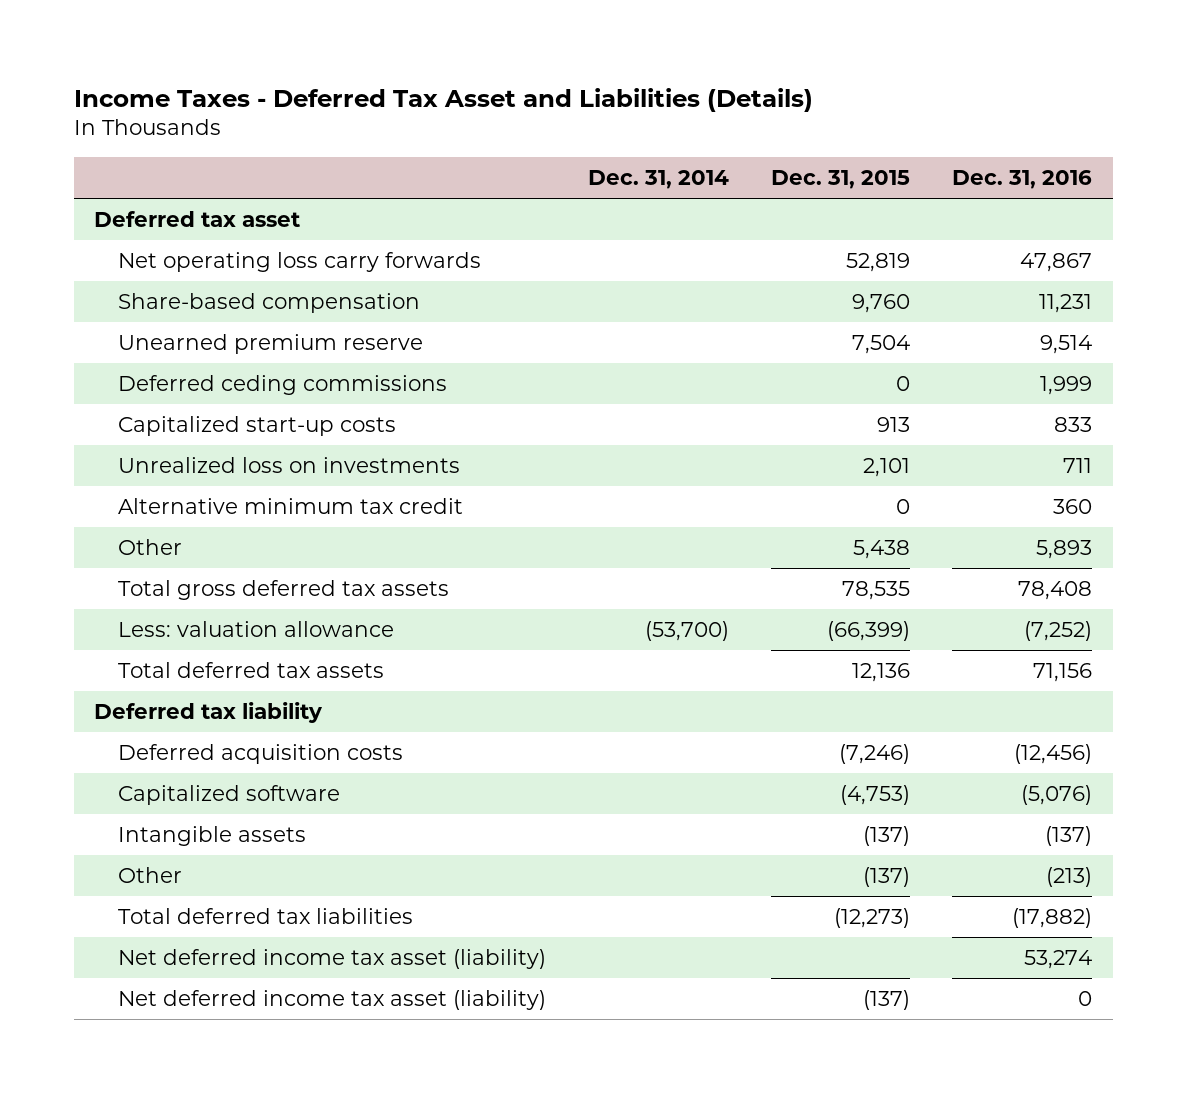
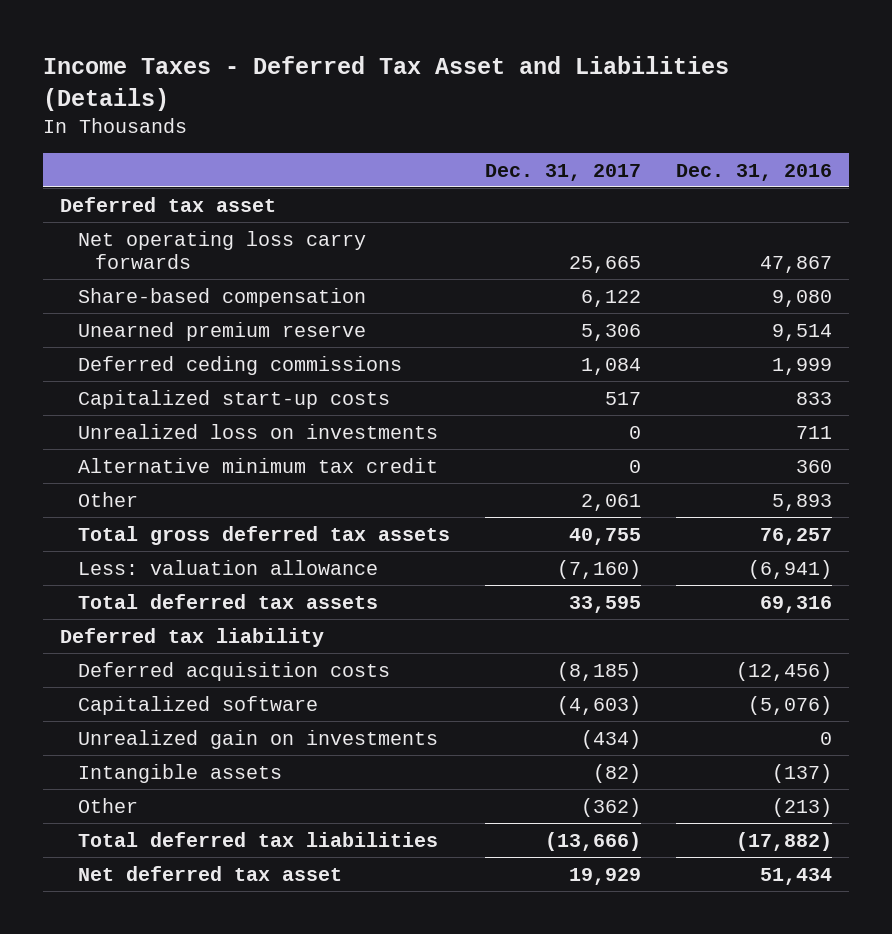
- | Dec. 31, 2014 | Dec. 31, 2015 | Dec. 31, 2016
+ | Dec. 31, 2017 | Dec. 31, 2016
- Share-based compensation | | 9,760 | 11,231
+ Share-based compensation | 6,122 | 9,080
- Total gross deferred tax assets | | 78,535 | 78,408
- Less: valuation allowance | (53,700) | (66,399) | (7,252)
- Total deferred tax assets | | 12,136 | 71,156
+ Total gross deferred tax assets | 40,755 | 76,257
+ Less: valuation allowance | (7,160) | (6,941)
+ Total deferred tax assets | 33,595 | 69,316
+ Unrealized gain on investments | (434) | 0
- Net deferred income tax asset (liability) | | | 53,274
- Net deferred income tax asset (liability) | | (137) | 0
+ Net deferred tax asset | 19,929 | 51,434

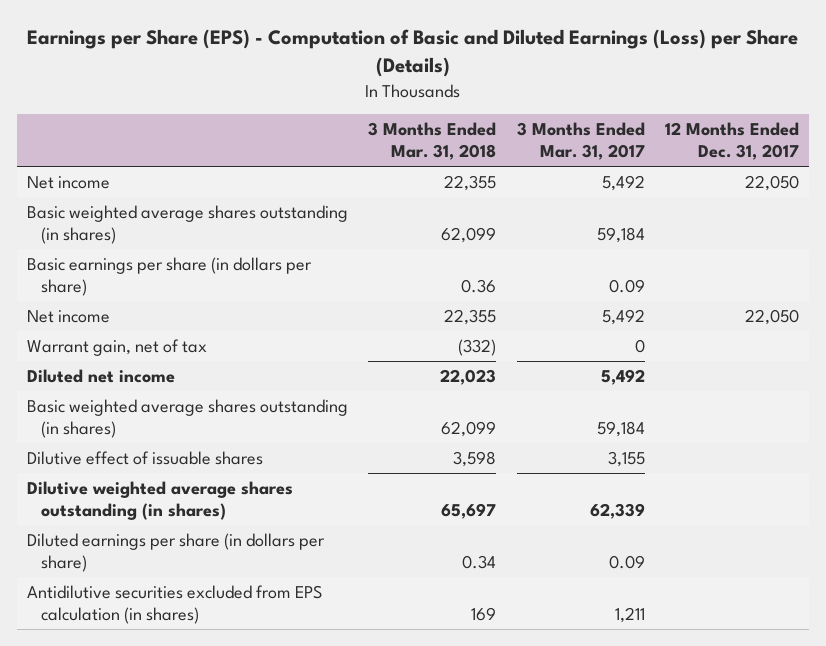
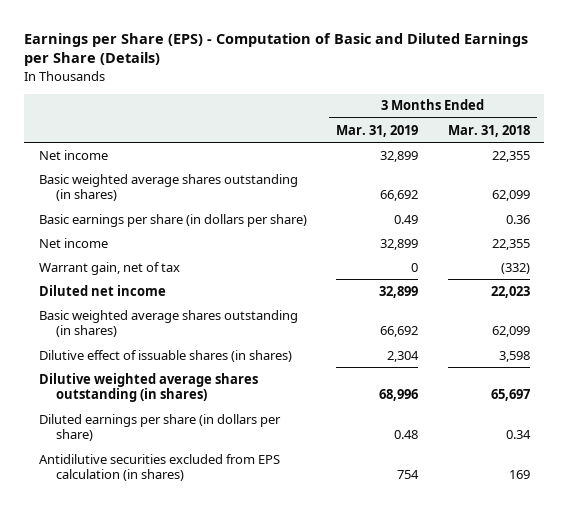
- Earnings per Share (EPS) - Computation of Basic and Diluted Earnings (Loss) per Share (Details)
+ Earnings per Share (EPS) - Computation of Basic and Diluted Earnings per Share (Details)
- | 3 Months Ended Mar. 31, 2018 | 3 Months Ended Mar. 31, 2017 | 12 Months Ended Dec. 31, 2017
+ | 3 Months Ended Mar. 31, 2019 | 3 Months Ended Mar. 31, 2018
- Dilutive effect of issuable shares | 3,598 | 3,155 |
+ Dilutive effect of issuable shares (in shares) | 2,304 | 3,598

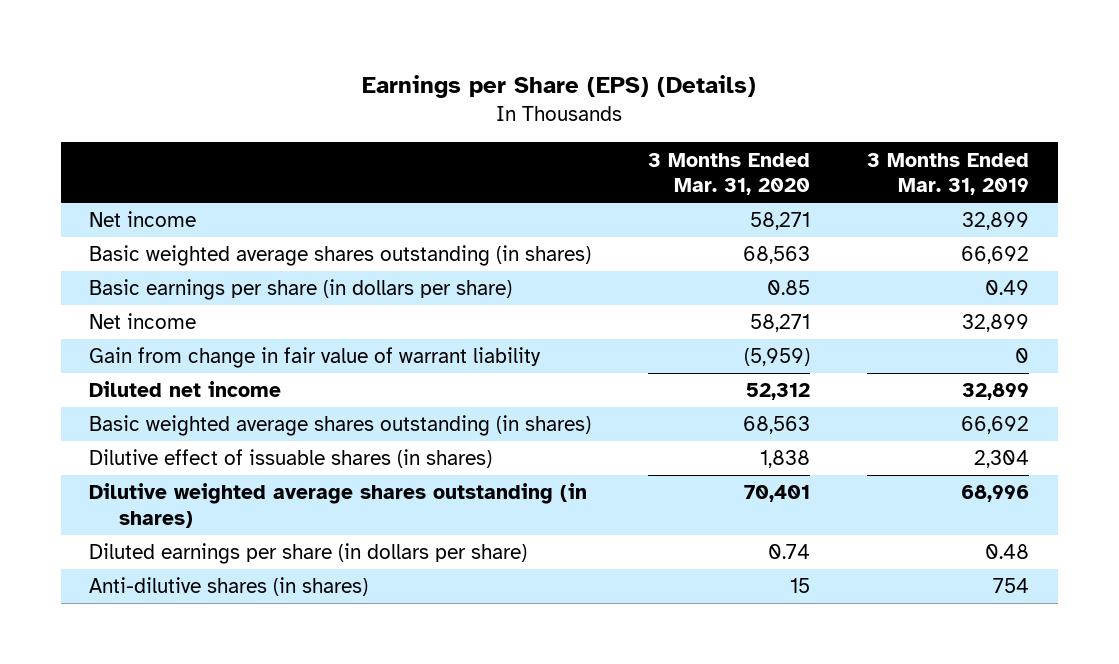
- Earnings per Share (EPS) - Computation of Basic and Diluted Earnings per Share (Details)
+ Earnings per Share (EPS) (Details)
- | 3 Months Ended Mar. 31, 2019 | 3 Months Ended Mar. 31, 2018
+ | 3 Months Ended Mar. 31, 2020 | 3 Months Ended Mar. 31, 2019
- Warrant gain, net of tax | 0 | (332)
+ Gain from change in fair value of warrant liability | (5,959) | 0
- Antidilutive securities excluded from EPS calculation (in shares) | 754 | 169
+ Anti-dilutive shares (in shares) | 15 | 754

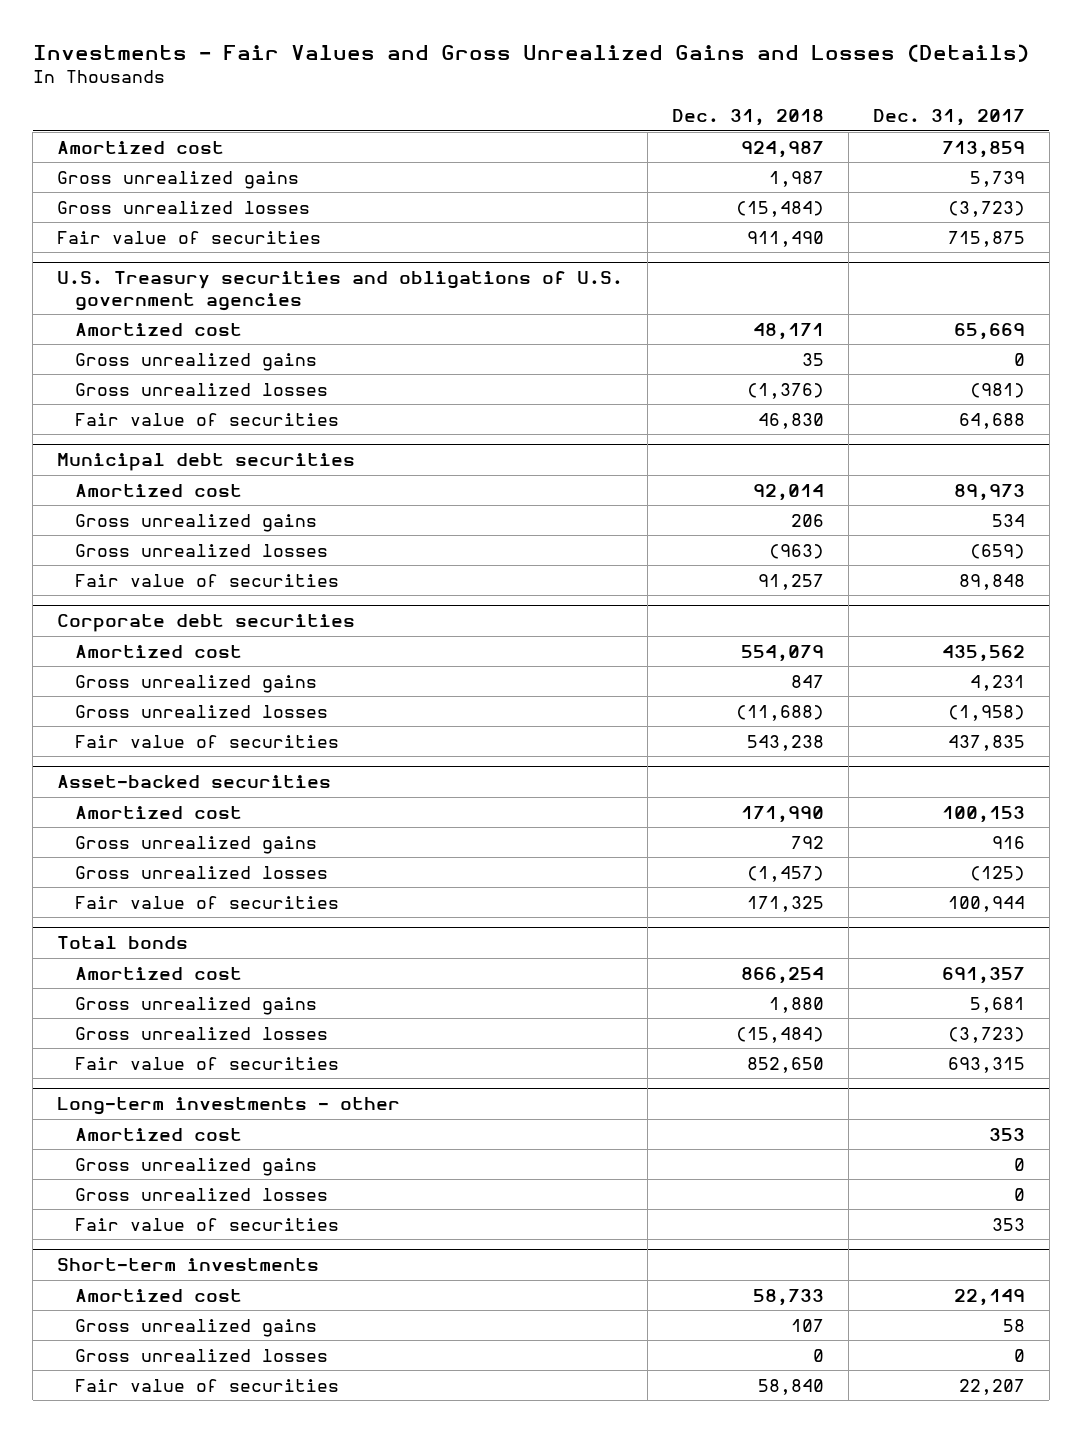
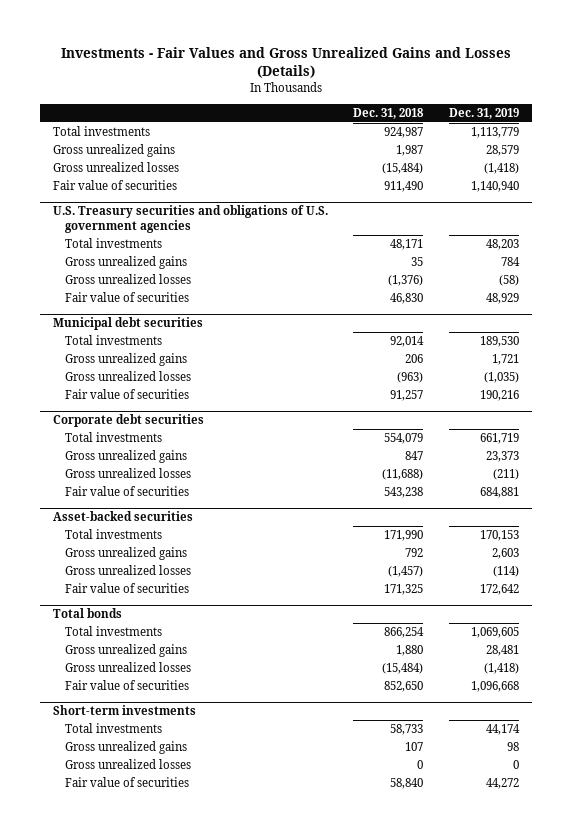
- | Dec. 31, 2018 | Dec. 31, 2017
+ | Dec. 31, 2018 | Dec. 31, 2019
- Amortized cost | 924,987 | 713,859
+ Total investments | 924,987 | 1,113,779
@ U.S. Treasury securities and obligations of U.S. government agencies
- Amortized cost | 48,171 | 65,669
+ Total investments | 48,171 | 48,203
@ Municipal debt securities
- Amortized cost | 92,014 | 89,973
+ Total investments | 92,014 | 189,530
@ Corporate debt securities
- Amortized cost | 554,079 | 435,562
+ Total investments | 554,079 | 661,719
@ Asset-backed securities
- Amortized cost | 171,990 | 100,153
+ Total investments | 171,990 | 170,153
@ Total bonds
- Amortized cost | 866,254 | 691,357
+ Total investments | 866,254 | 1,069,605
- Long-term investments - other
- Amortized cost | | 353
- Gross unrealized gains | | 0
- Gross unrealized losses | | 0
- Fair value of securities | | 353
@ Short-term investments
- Amortized cost | 58,733 | 22,149
+ Total investments | 58,733 | 44,174

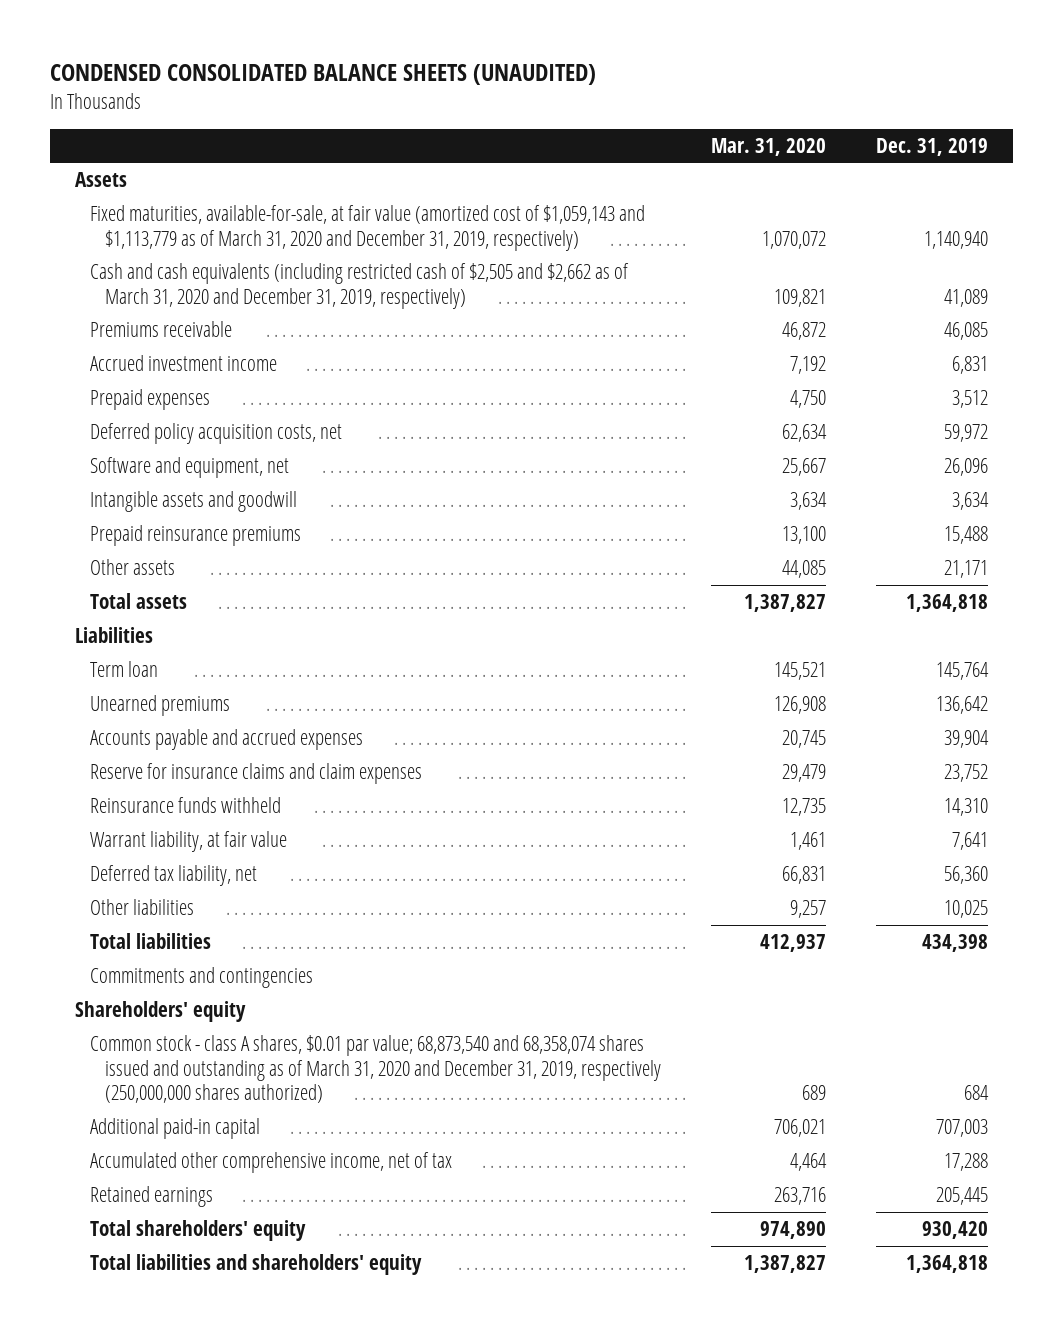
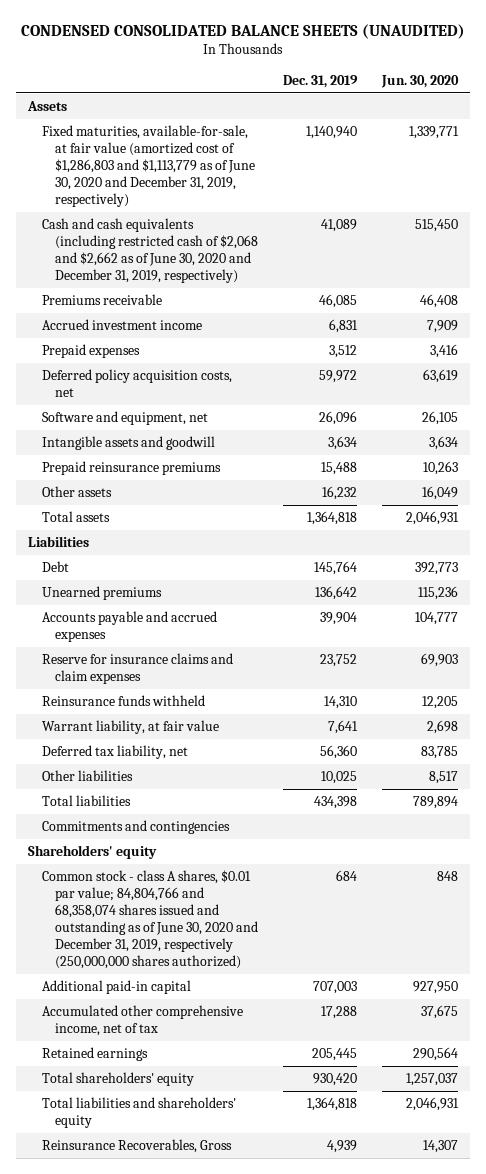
- | Mar. 31, 2020 | Dec. 31, 2019
+ | Dec. 31, 2019 | Jun. 30, 2020
- Fixed maturities, available-for-sale, at fair value (amortized cost of $1,059,143 and $1,113,779 as of March 31, 2020 and December 31, 2019, respectively) | 1,070,072 | 1,140,940
- Cash and cash equivalents (including restricted cash of $2,505 and $2,662 as of March 31, 2020 and December 31, 2019, respectively) | 109,821 | 41,089
+ Fixed maturities, available-for-sale, at fair value (amortized cost of $1,286,803 and $1,113,779 as of June 30, 2020 and December 31, 2019, respectively) | 1,140,940 | 1,339,771
+ Cash and cash equivalents (including restricted cash of $2,068 and $2,662 as of June 30, 2020 and December 31, 2019, respectively) | 41,089 | 515,450
- Other assets | 44,085 | 21,171
+ Other assets | 16,232 | 16,049
- Term loan | 145,521 | 145,764
+ Debt | 145,764 | 392,773
- Common stock - class A shares, $0.01 par value; 68,873,540 and 68,358,074 shares issued and outstanding as of March 31, 2020 and December 31, 2019, respectively (250,000,000 shares authorized) | 689 | 684
+ Common stock - class A shares, $0.01 par value; 84,804,766 and 68,358,074 shares issued and outstanding as of June 30, 2020 and December 31, 2019, respectively (250,000,000 shares authorized) | 684 | 848
+ Reinsurance Recoverables, Gross | 4,939 | 14,307

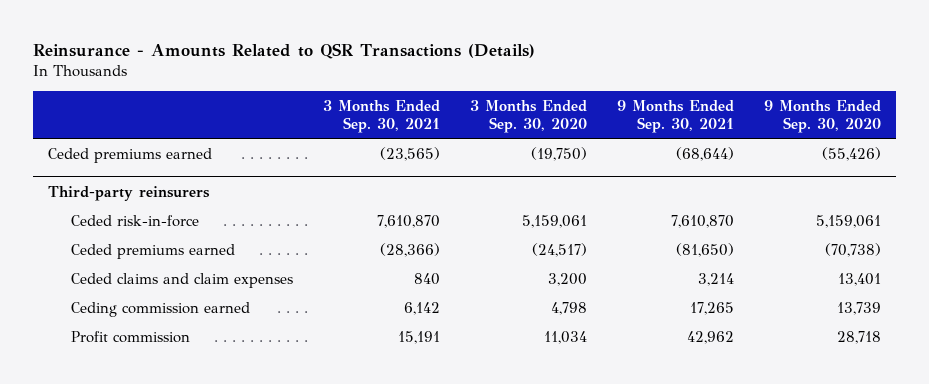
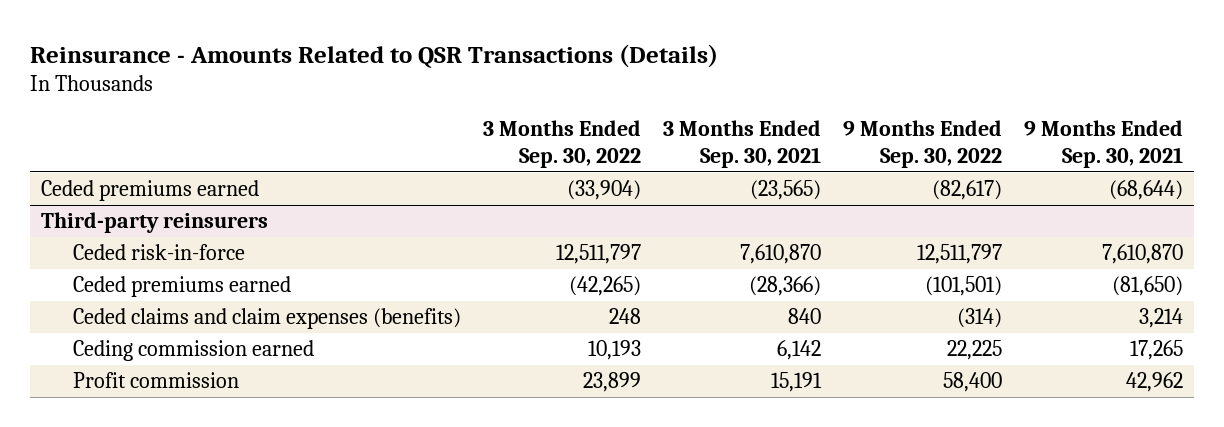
- | 3 Months Ended Sep. 30, 2021 | 3 Months Ended Sep. 30, 2020 | 9 Months Ended Sep. 30, 2021 | 9 Months Ended Sep. 30, 2020
+ | 3 Months Ended Sep. 30, 2022 | 3 Months Ended Sep. 30, 2021 | 9 Months Ended Sep. 30, 2022 | 9 Months Ended Sep. 30, 2021
@ Third-party reinsurers
- Ceded claims and claim expenses | 840 | 3,200 | 3,214 | 13,401
+ Ceded claims and claim expenses (benefits) | 248 | 840 | (314) | 3,214

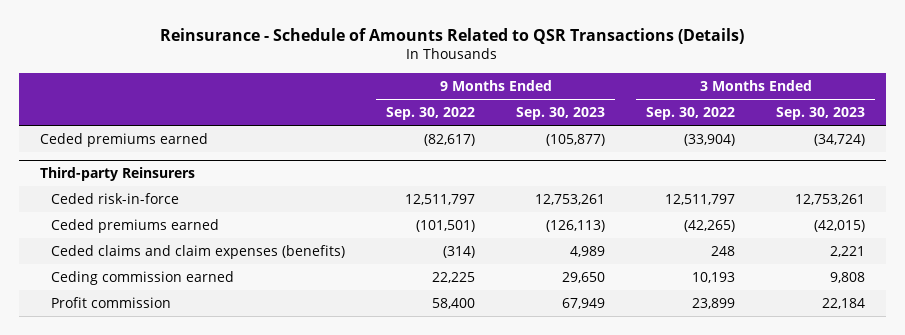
- Reinsurance - Amounts Related to QSR Transactions (Details)
+ Reinsurance - Schedule of Amounts Related to QSR Transactions (Details)
- | 3 Months Ended Sep. 30, 2022 | 3 Months Ended Sep. 30, 2021 | 9 Months Ended Sep. 30, 2022 | 9 Months Ended Sep. 30, 2021
+ | 9 Months Ended Sep. 30, 2022 | 9 Months Ended Sep. 30, 2023 | 3 Months Ended Sep. 30, 2022 | 3 Months Ended Sep. 30, 2023
- Third-party reinsurers
+ Third-party Reinsurers

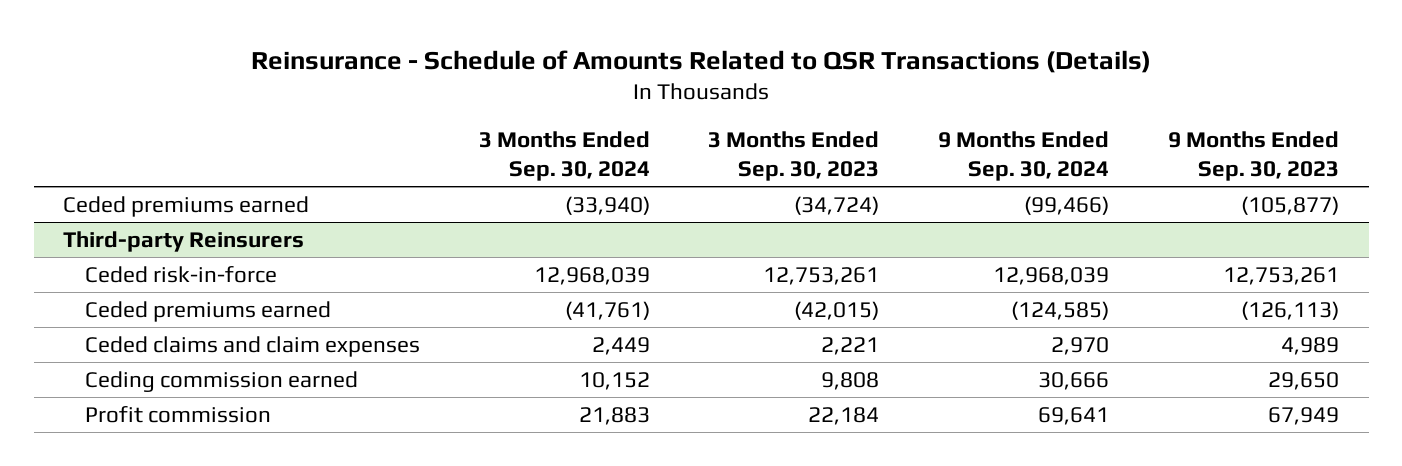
- | 9 Months Ended Sep. 30, 2022 | 9 Months Ended Sep. 30, 2023 | 3 Months Ended Sep. 30, 2022 | 3 Months Ended Sep. 30, 2023
+ | 3 Months Ended Sep. 30, 2024 | 3 Months Ended Sep. 30, 2023 | 9 Months Ended Sep. 30, 2024 | 9 Months Ended Sep. 30, 2023
@ Third-party Reinsurers
- Ceded claims and claim expenses (benefits) | (314) | 4,989 | 248 | 2,221
+ Ceded claims and claim expenses | 2,449 | 2,221 | 2,970 | 4,989

